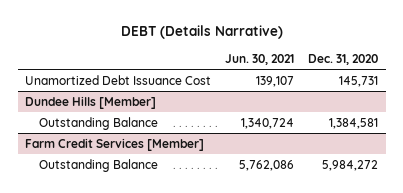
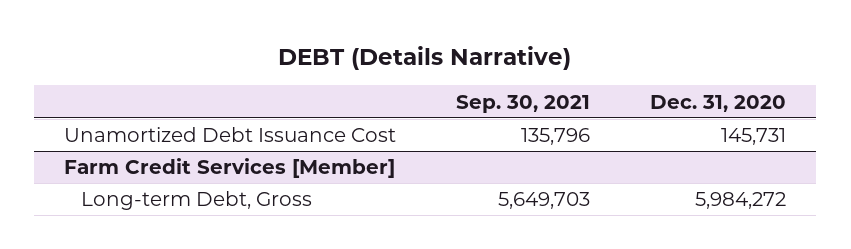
- | Jun. 30, 2021 | Dec. 31, 2020
+ | Sep. 30, 2021 | Dec. 31, 2020
- Dundee Hills [Member]
- Outstanding Balance | 1,340,724 | 1,384,581
@ Farm Credit Services [Member]
- Outstanding Balance | 5,762,086 | 5,984,272
+ Long-term Debt, Gross | 5,649,703 | 5,984,272

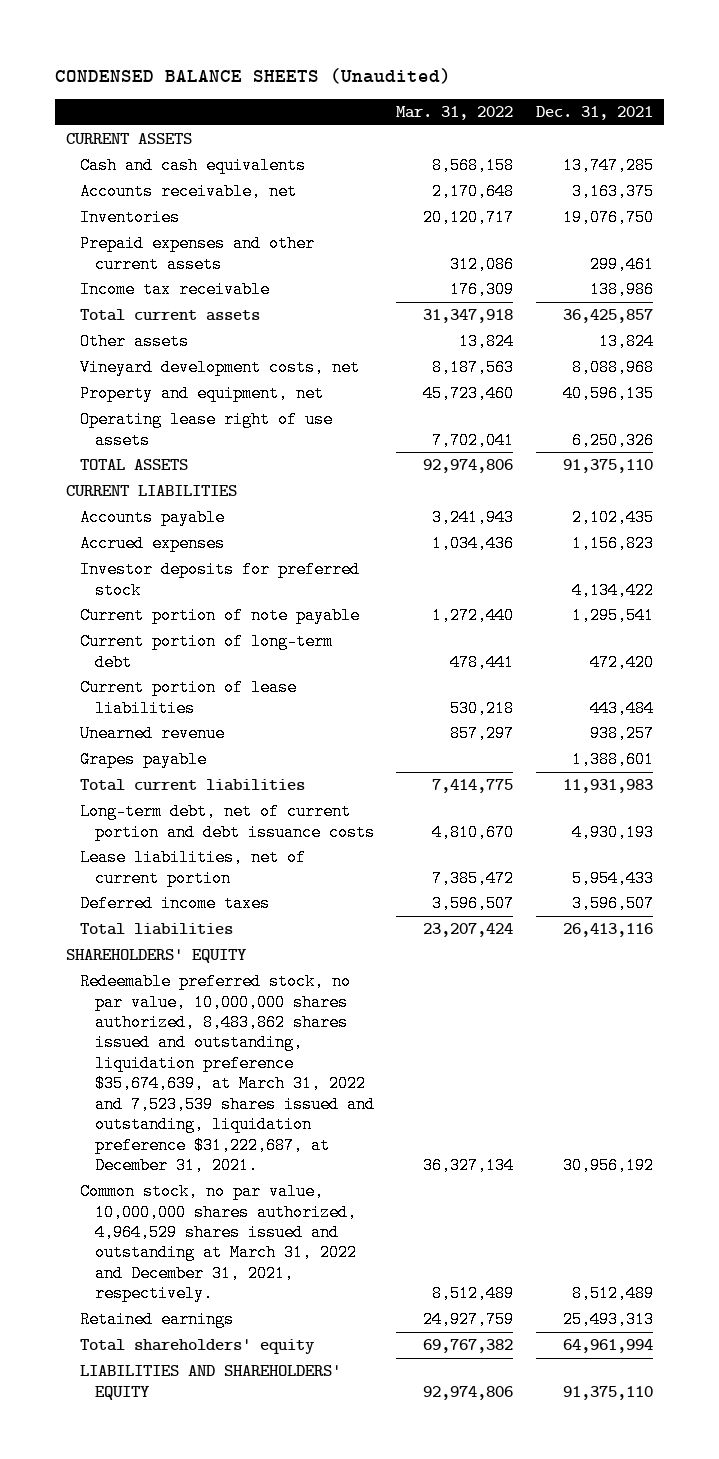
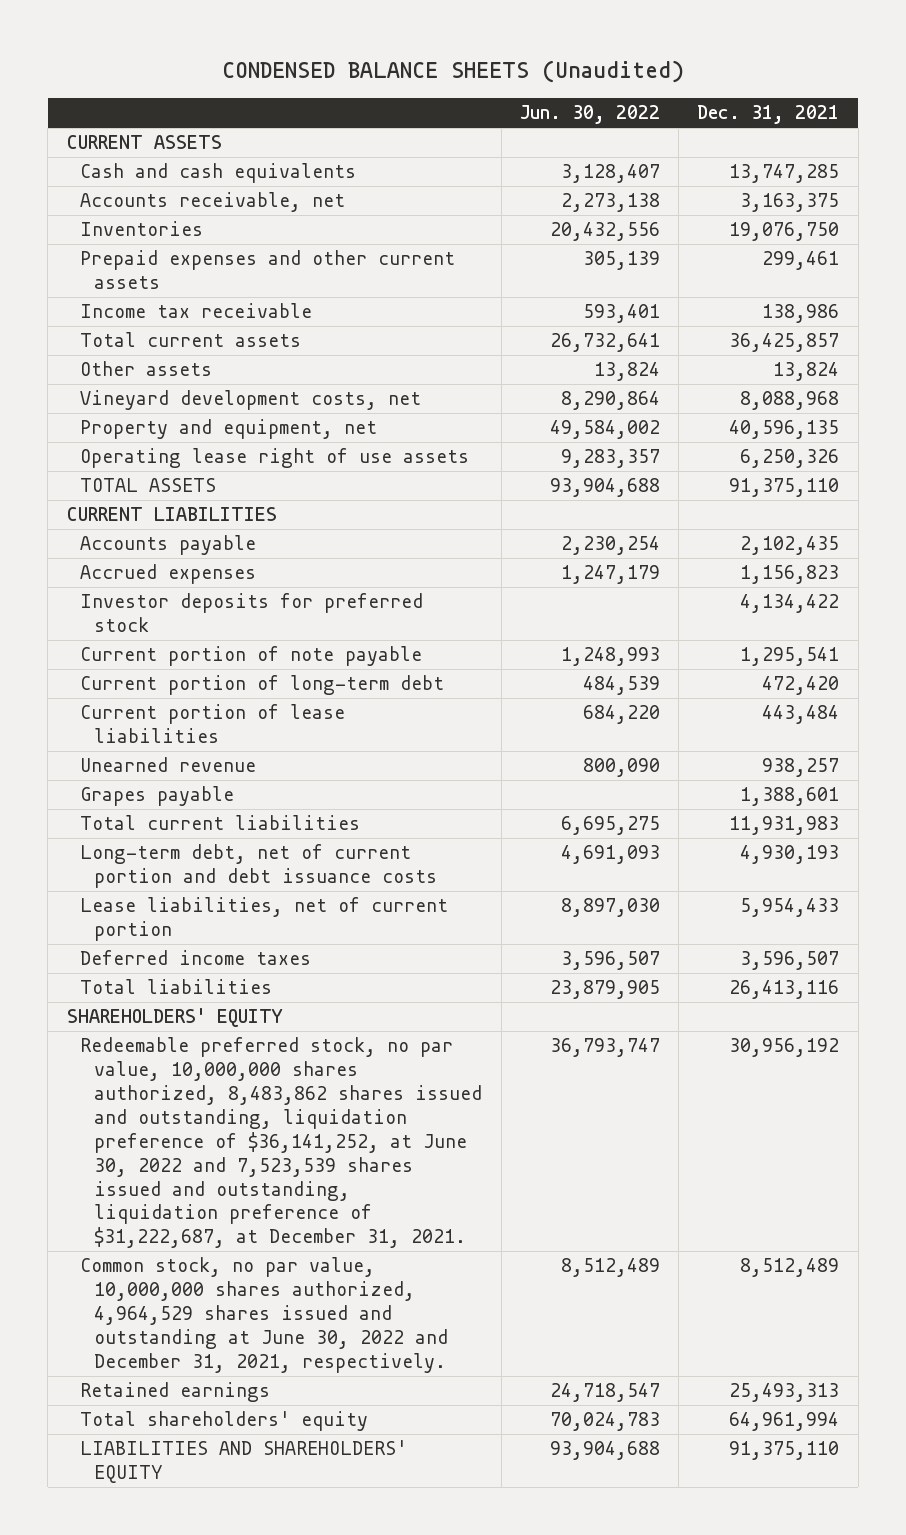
- | Mar. 31, 2022 | Dec. 31, 2021
+ | Jun. 30, 2022 | Dec. 31, 2021
- Redeemable preferred stock, no par value, 10,000,000 shares authorized, 8,483,862 shares issued and outstanding, liquidation preference $35,674,639, at March 31, 2022 and 7,523,539 shares issued and outstanding, liquidation preference $31,222,687, at December 31, 2021. | 36,327,134 | 30,956,192
- Common stock, no par value, 10,000,000 shares authorized, 4,964,529 shares issued and outstanding at March 31, 2022 and December 31, 2021, respectively. | 8,512,489 | 8,512,489
+ Redeemable preferred stock, no par value, 10,000,000 shares authorized, 8,483,862 shares issued and outstanding, liquidation preference of $36,141,252, at June 30, 2022 and 7,523,539 shares issued and outstanding, liquidation preference of $31,222,687, at December 31, 2021. | 36,793,747 | 30,956,192
+ Common stock, no par value, 10,000,000 shares authorized, 4,964,529 shares issued and outstanding at June 30, 2022 and December 31, 2021, respectively. | 8,512,489 | 8,512,489

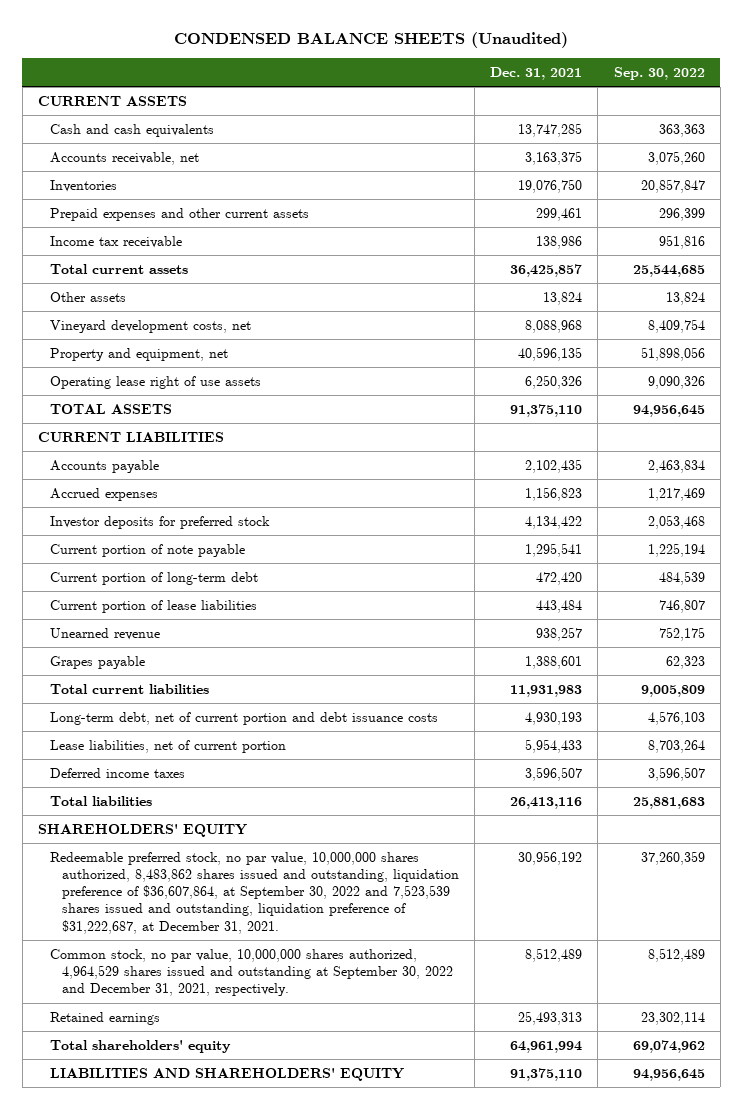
- | Jun. 30, 2022 | Dec. 31, 2021
+ | Dec. 31, 2021 | Sep. 30, 2022
- Redeemable preferred stock, no par value, 10,000,000 shares authorized, 8,483,862 shares issued and outstanding, liquidation preference of $36,141,252, at June 30, 2022 and 7,523,539 shares issued and outstanding, liquidation preference of $31,222,687, at December 31, 2021. | 36,793,747 | 30,956,192
- Common stock, no par value, 10,000,000 shares authorized, 4,964,529 shares issued and outstanding at June 30, 2022 and December 31, 2021, respectively. | 8,512,489 | 8,512,489
+ Redeemable preferred stock, no par value, 10,000,000 shares authorized, 8,483,862 shares issued and outstanding, liquidation preference of $36,607,864, at September 30, 2022 and 7,523,539 shares issued and outstanding, liquidation preference of $31,222,687, at December 31, 2021. | 30,956,192 | 37,260,359
+ Common stock, no par value, 10,000,000 shares authorized, 4,964,529 shares issued and outstanding at September 30, 2022 and December 31, 2021, respectively. | 8,512,489 | 8,512,489

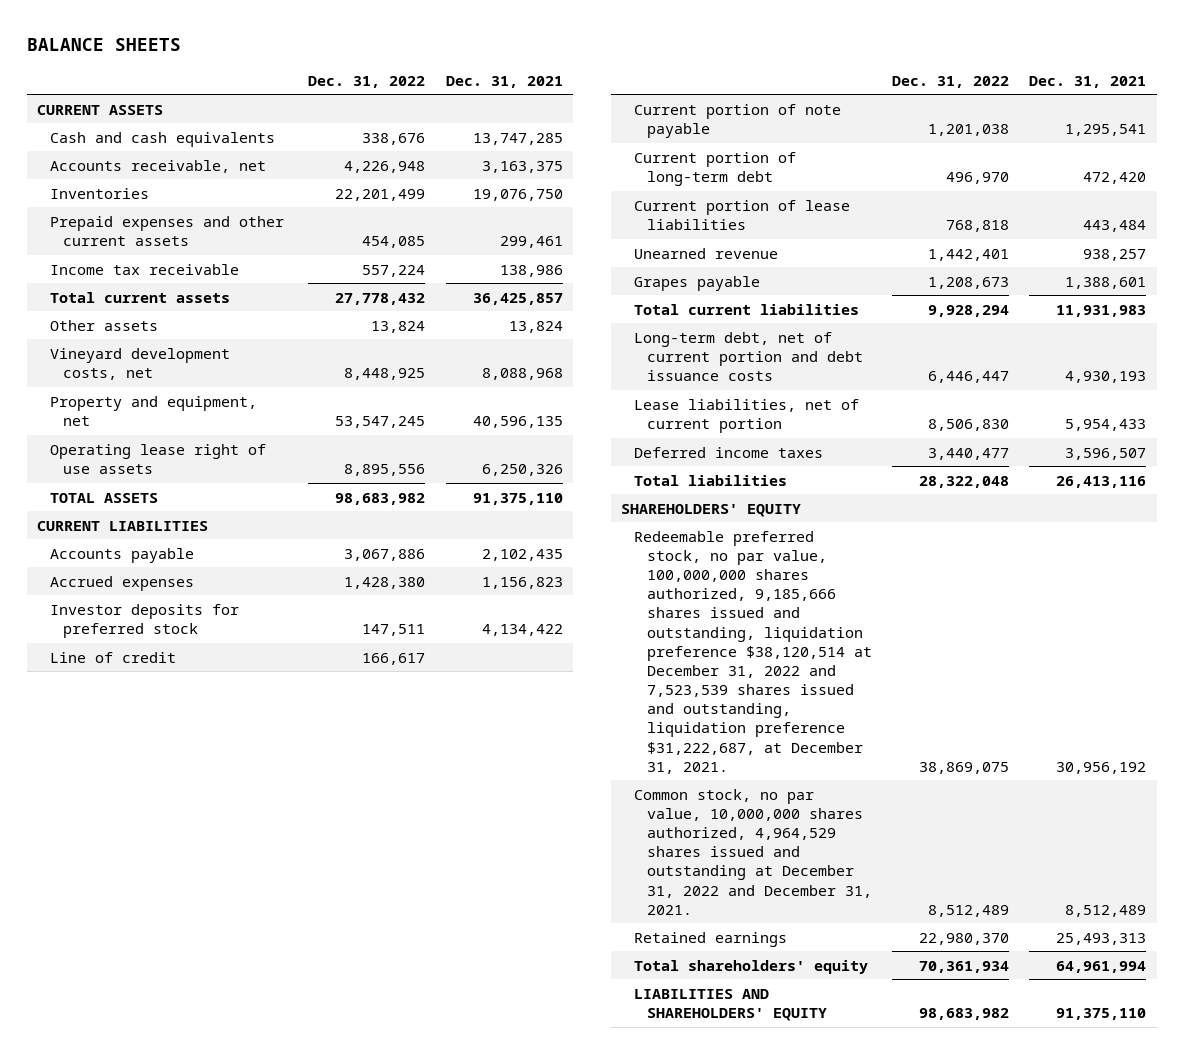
- CONDENSED BALANCE SHEETS (Unaudited)
+ BALANCE SHEETS
- | Dec. 31, 2021 | Sep. 30, 2022
+ | Dec. 31, 2022 | Dec. 31, 2021
+ Line of credit | 166,617 |
- Redeemable preferred stock, no par value, 10,000,000 shares authorized, 8,483,862 shares issued and outstanding, liquidation preference of $36,607,864, at September 30, 2022 and 7,523,539 shares issued and outstanding, liquidation preference of $31,222,687, at December 31, 2021. | 30,956,192 | 37,260,359
- Common stock, no par value, 10,000,000 shares authorized, 4,964,529 shares issued and outstanding at September 30, 2022 and December 31, 2021, respectively. | 8,512,489 | 8,512,489
+ Redeemable preferred stock, no par value, 100,000,000 shares authorized, 9,185,666 shares issued and outstanding, liquidation preference $38,120,514 at December 31, 2022 and 7,523,539 shares issued and outstanding, liquidation preference $31,222,687, at December 31, 2021. | 38,869,075 | 30,956,192
+ Common stock, no par value, 10,000,000 shares authorized, 4,964,529 shares issued and outstanding at December 31, 2022 and December 31, 2021. | 8,512,489 | 8,512,489

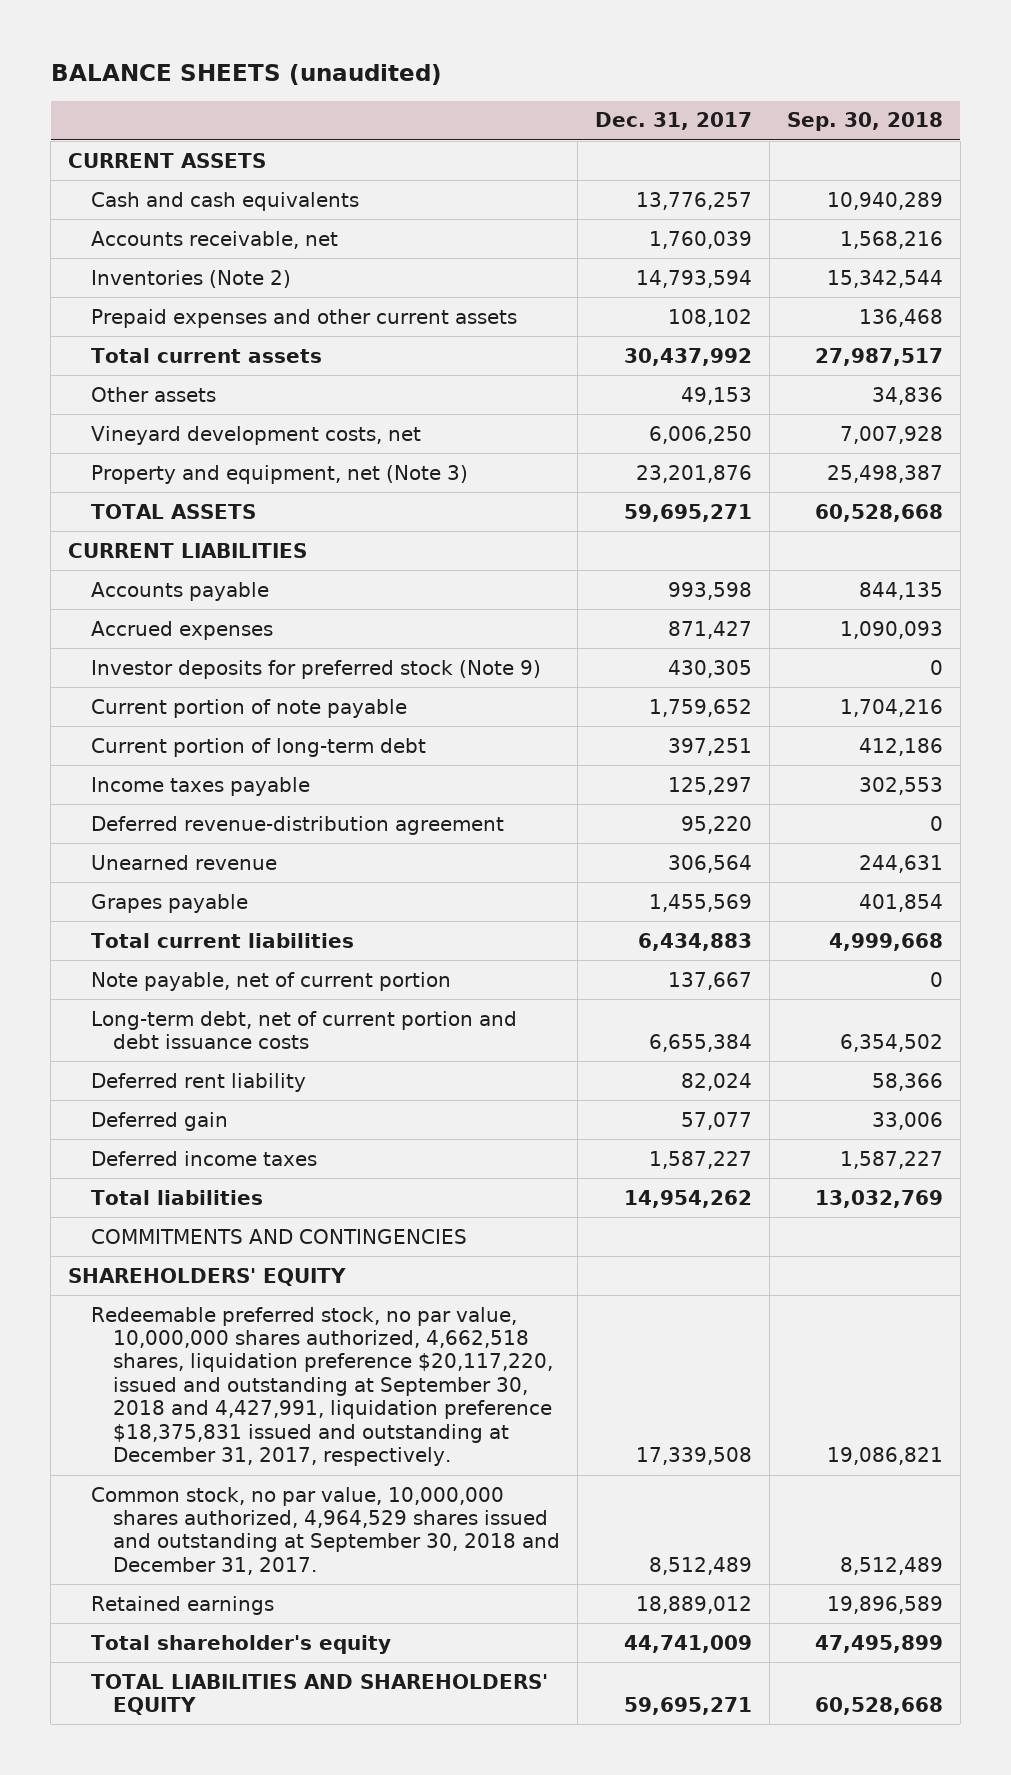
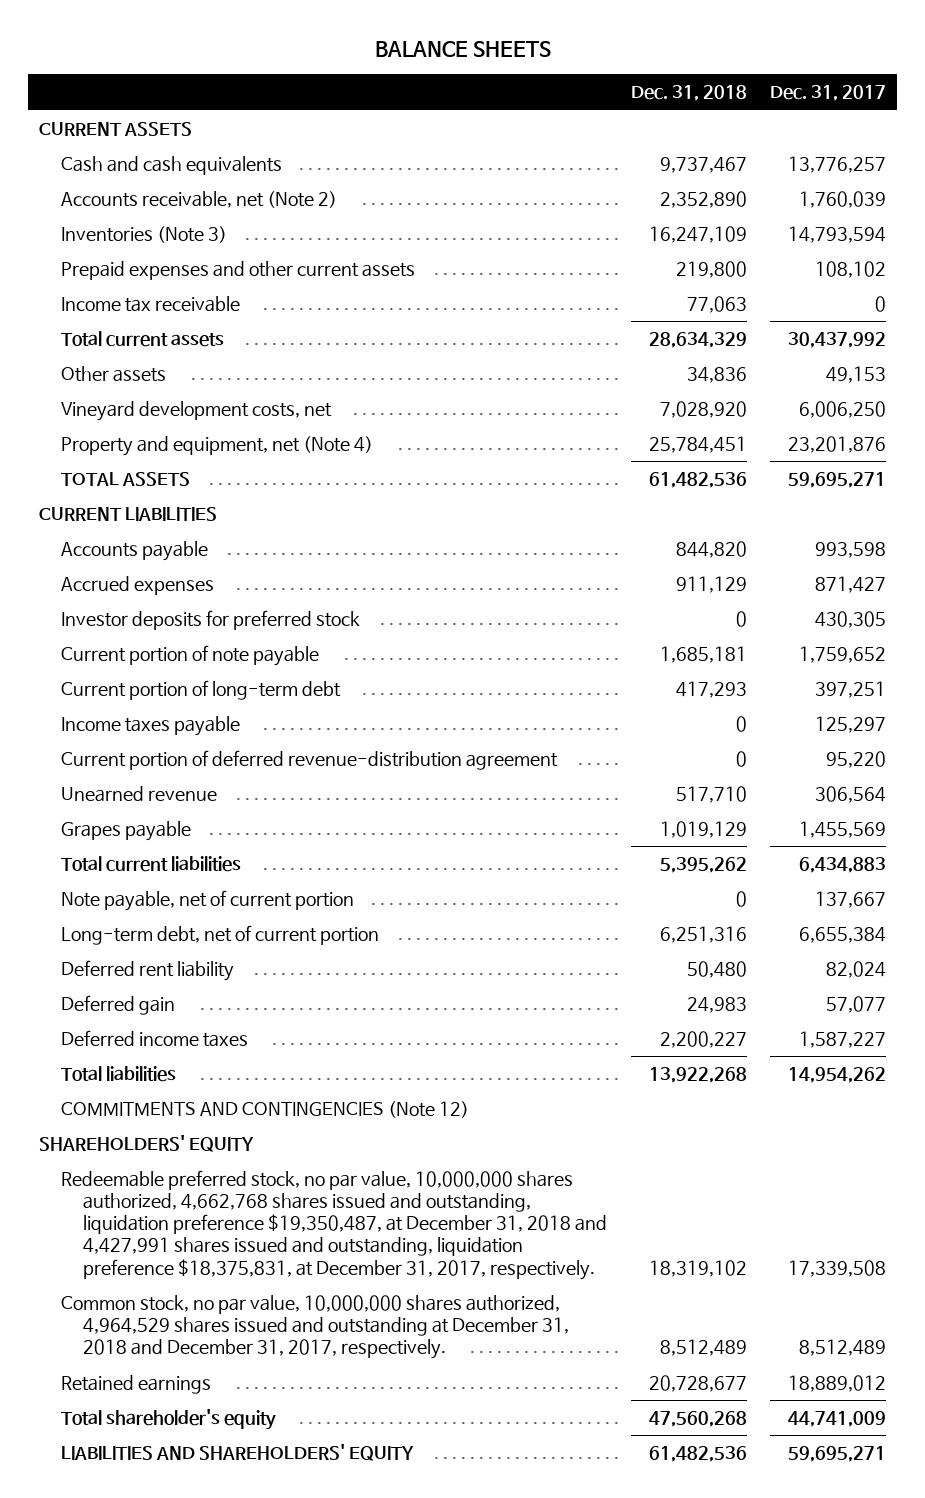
- BALANCE SHEETS (unaudited)
+ BALANCE SHEETS
- | Dec. 31, 2017 | Sep. 30, 2018
+ | Dec. 31, 2018 | Dec. 31, 2017
- Accounts receivable, net | 1,760,039 | 1,568,216
- Inventories (Note 2) | 14,793,594 | 15,342,544
+ Accounts receivable, net (Note 2) | 2,352,890 | 1,760,039
+ Inventories (Note 3) | 16,247,109 | 14,793,594
+ Income tax receivable | 77,063 | 0
- Property and equipment, net (Note 3) | 23,201,876 | 25,498,387
+ Property and equipment, net (Note 4) | 25,784,451 | 23,201,876
- Investor deposits for preferred stock (Note 9) | 430,305 | 0
+ Investor deposits for preferred stock | 0 | 430,305
- Deferred revenue-distribution agreement | 95,220 | 0
+ Current portion of deferred revenue-distribution agreement | 0 | 95,220
- Long-term debt, net of current portion and debt issuance costs | 6,655,384 | 6,354,502
+ Long-term debt, net of current portion | 6,251,316 | 6,655,384
- COMMITMENTS AND CONTINGENCIES
+ COMMITMENTS AND CONTINGENCIES (Note 12)
- Redeemable preferred stock, no par value, 10,000,000 shares authorized, 4,662,518 shares, liquidation preference $20,117,220, issued and outstanding at September 30, 2018 and 4,427,991, liquidation preference $18,375,831 issued and outstanding at December 31, 2017, respectively. | 17,339,508 | 19,086,821
- Common stock, no par value, 10,000,000 shares authorized, 4,964,529 shares issued and outstanding at September 30, 2018 and December 31, 2017. | 8,512,489 | 8,512,489
+ Redeemable preferred stock, no par value, 10,000,000 shares authorized, 4,662,768 shares issued and outstanding, liquidation preference $19,350,487, at December 31, 2018 and 4,427,991 shares issued and outstanding, liquidation preference $18,375,831, at December 31, 2017, respectively. | 18,319,102 | 17,339,508
+ Common stock, no par value, 10,000,000 shares authorized, 4,964,529 shares issued and outstanding at December 31, 2018 and December 31, 2017, respectively. | 8,512,489 | 8,512,489
- TOTAL LIABILITIES AND SHAREHOLDERS' EQUITY | 59,695,271 | 60,528,668
+ LIABILITIES AND SHAREHOLDERS' EQUITY | 61,482,536 | 59,695,271

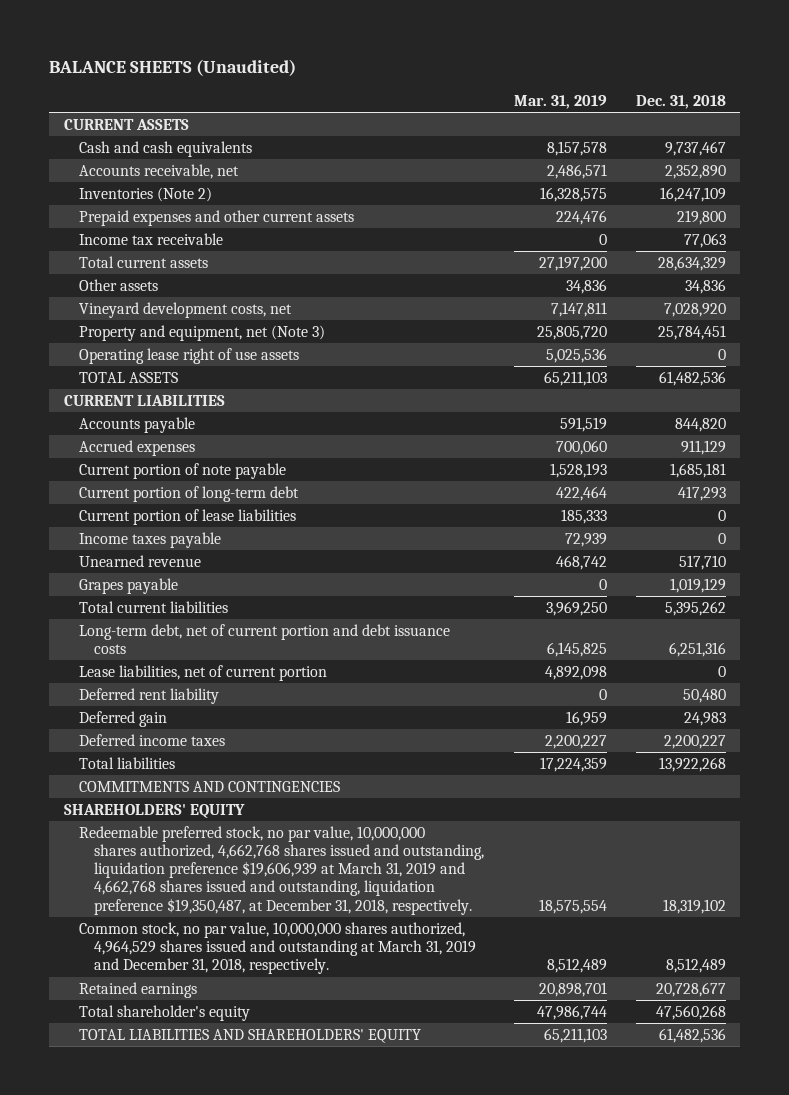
- BALANCE SHEETS
+ BALANCE SHEETS (Unaudited)
- | Dec. 31, 2018 | Dec. 31, 2017
+ | Mar. 31, 2019 | Dec. 31, 2018
- Accounts receivable, net (Note 2) | 2,352,890 | 1,760,039
- Inventories (Note 3) | 16,247,109 | 14,793,594
+ Accounts receivable, net | 2,486,571 | 2,352,890
+ Inventories (Note 2) | 16,328,575 | 16,247,109
- Property and equipment, net (Note 4) | 25,784,451 | 23,201,876
+ Property and equipment, net (Note 3) | 25,805,720 | 25,784,451
+ Operating lease right of use assets | 5,025,536 | 0
- Investor deposits for preferred stock | 0 | 430,305
+ Current portion of lease liabilities | 185,333 | 0
- Current portion of deferred revenue-distribution agreement | 0 | 95,220
- Note payable, net of current portion | 0 | 137,667
- Long-term debt, net of current portion | 6,251,316 | 6,655,384
+ Long-term debt, net of current portion and debt issuance costs | 6,145,825 | 6,251,316
+ Lease liabilities, net of current portion | 4,892,098 | 0
- COMMITMENTS AND CONTINGENCIES (Note 12)
+ COMMITMENTS AND CONTINGENCIES
- Redeemable preferred stock, no par value, 10,000,000 shares authorized, 4,662,768 shares issued and outstanding, liquidation preference $19,350,487, at December 31, 2018 and 4,427,991 shares issued and outstanding, liquidation preference $18,375,831, at December 31, 2017, respectively. | 18,319,102 | 17,339,508
- Common stock, no par value, 10,000,000 shares authorized, 4,964,529 shares issued and outstanding at December 31, 2018 and December 31, 2017, respectively. | 8,512,489 | 8,512,489
+ Redeemable preferred stock, no par value, 10,000,000 shares authorized, 4,662,768 shares issued and outstanding, liquidation preference $19,606,939 at March 31, 2019 and 4,662,768 shares issued and outstanding, liquidation preference $19,350,487, at December 31, 2018, respectively. | 18,575,554 | 18,319,102
+ Common stock, no par value, 10,000,000 shares authorized, 4,964,529 shares issued and outstanding at March 31, 2019 and December 31, 2018, respectively. | 8,512,489 | 8,512,489
- LIABILITIES AND SHAREHOLDERS' EQUITY | 61,482,536 | 59,695,271
+ TOTAL LIABILITIES AND SHAREHOLDERS' EQUITY | 65,211,103 | 61,482,536

